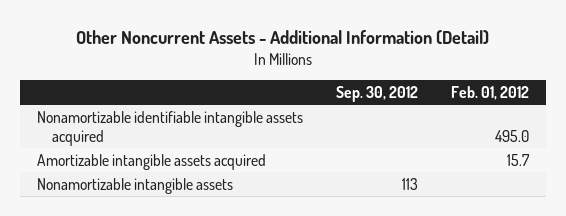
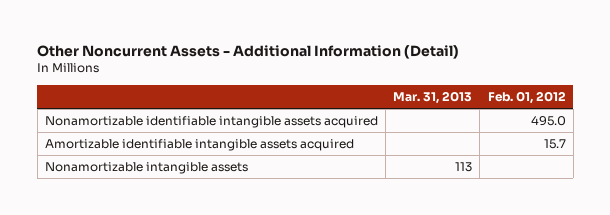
- | Sep. 30, 2012 | Feb. 01, 2012
+ | Mar. 31, 2013 | Feb. 01, 2012
- Amortizable intangible assets acquired | | 15.7
+ Amortizable identifiable intangible assets acquired | | 15.7

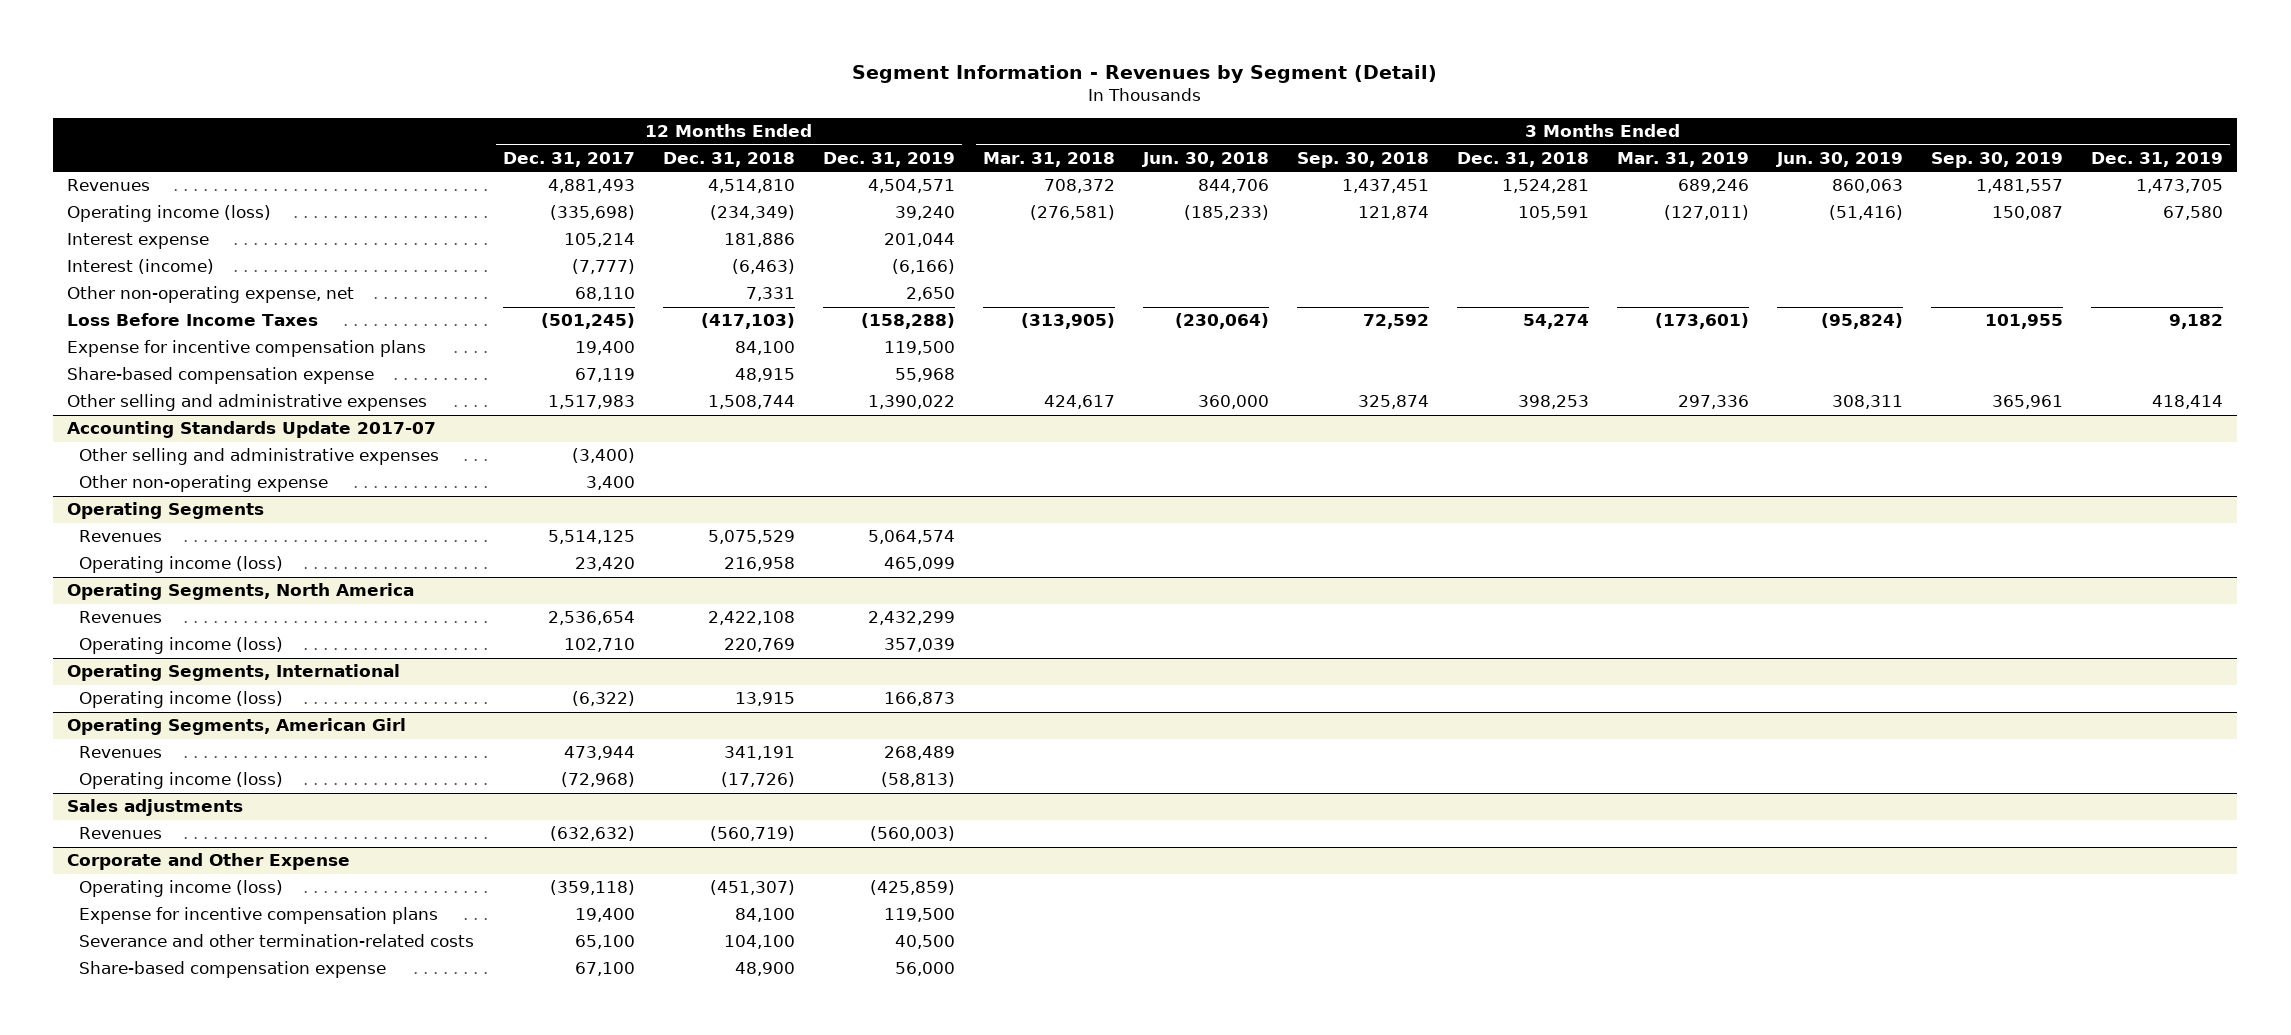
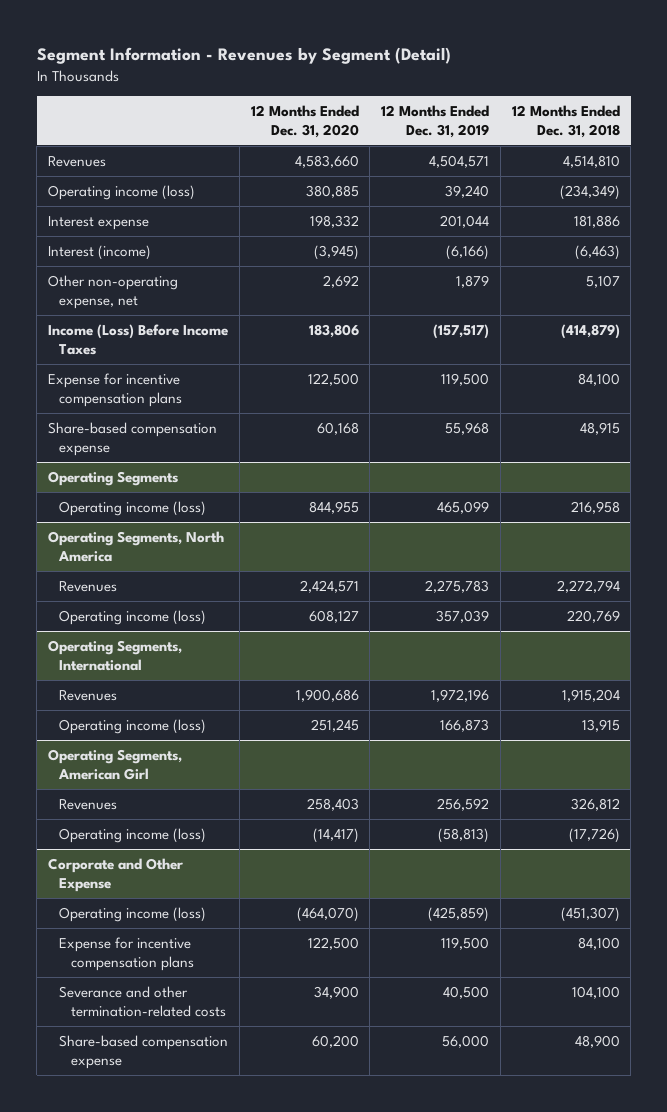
- | 12 Months Ended Dec. 31, 2017 | 12 Months Ended Dec. 31, 2018 | 12 Months Ended Dec. 31, 2019 | 3 Months Ended Mar. 31, 2018 | 3 Months Ended Jun. 30, 2018 | 3 Months Ended Sep. 30, 2018 | 3 Months Ended Dec. 31, 2018 | 3 Months Ended Mar. 31, 2019 | 3 Months Ended Jun. 30, 2019 | 3 Months Ended Sep. 30, 2019 | 3 Months Ended Dec. 31, 2019
+ | 12 Months Ended Dec. 31, 2020 | 12 Months Ended Dec. 31, 2019 | 12 Months Ended Dec. 31, 2018
- Other non-operating expense, net | 68,110 | 7,331 | 2,650 | | | | | | | |
- Loss Before Income Taxes | (501,245) | (417,103) | (158,288) | (313,905) | (230,064) | 72,592 | 54,274 | (173,601) | (95,824) | 101,955 | 9,182
+ Other non-operating expense, net | 2,692 | 1,879 | 5,107
+ Income (Loss) Before Income Taxes | 183,806 | (157,517) | (414,879)
- Other selling and administrative expenses | 1,517,983 | 1,508,744 | 1,390,022 | 424,617 | 360,000 | 325,874 | 398,253 | 297,336 | 308,311 | 365,961 | 418,414
- Accounting Standards Update 2017-07
- Other selling and administrative expenses | (3,400) | | | | | | | | | |
- Other non-operating expense | 3,400 | | | | | | | | | |
@ Operating Segments
- Revenues | 5,514,125 | 5,075,529 | 5,064,574 | | | | | | | |
@ Operating Segments, North America
- Revenues | 2,536,654 | 2,422,108 | 2,432,299 | | | | | | | |
+ Revenues | 2,424,571 | 2,275,783 | 2,272,794
@ Operating Segments, International
+ Revenues | 1,900,686 | 1,972,196 | 1,915,204
@ Operating Segments, American Girl
- Revenues | 473,944 | 341,191 | 268,489 | | | | | | | |
+ Revenues | 258,403 | 256,592 | 326,812
- Sales adjustments
- Revenues | (632,632) | (560,719) | (560,003) | | | | | | | |

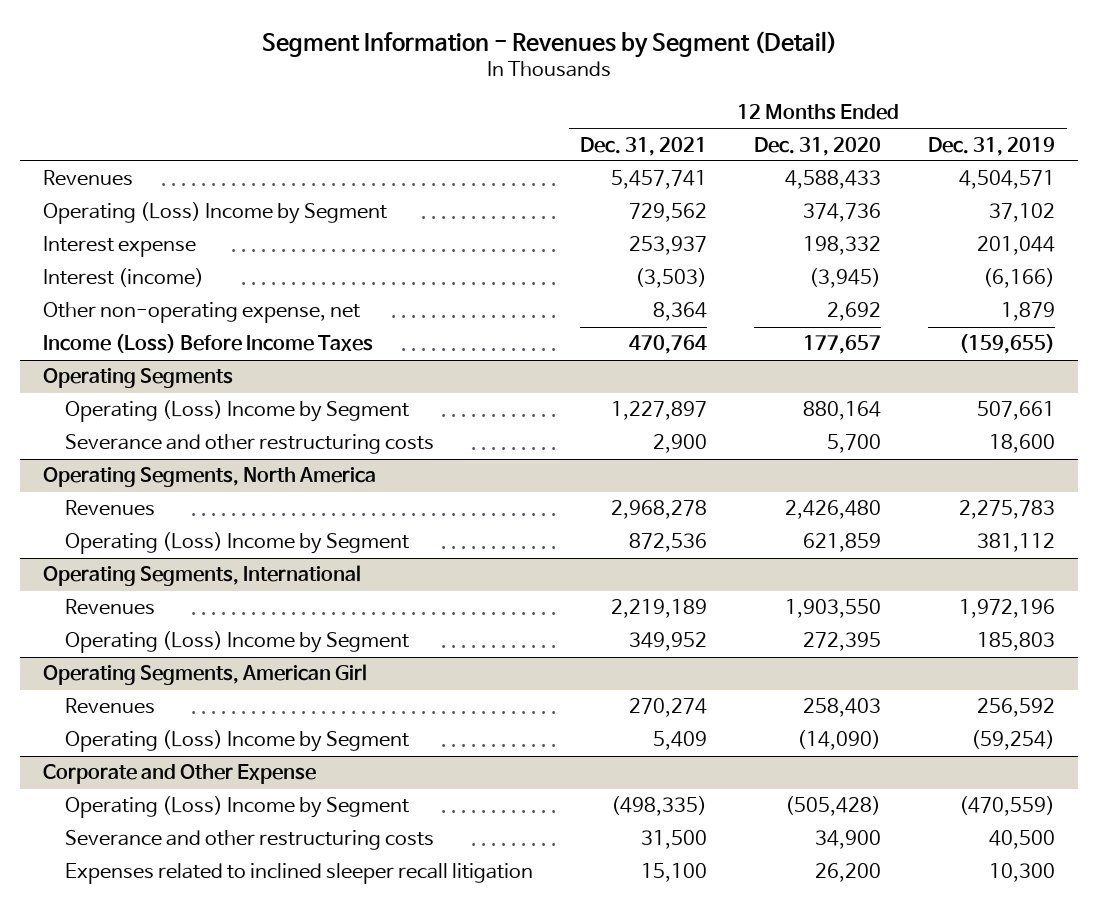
- | 12 Months Ended Dec. 31, 2020 | 12 Months Ended Dec. 31, 2019 | 12 Months Ended Dec. 31, 2018
+ | 12 Months Ended Dec. 31, 2021 | 12 Months Ended Dec. 31, 2020 | 12 Months Ended Dec. 31, 2019
- Revenues | 4,583,660 | 4,504,571 | 4,514,810
- Operating income (loss) | 380,885 | 39,240 | (234,349)
+ Revenues | 5,457,741 | 4,588,433 | 4,504,571
+ Operating (Loss) Income by Segment | 729,562 | 374,736 | 37,102
- Income (Loss) Before Income Taxes | 183,806 | (157,517) | (414,879)
- Expense for incentive compensation plans | 122,500 | 119,500 | 84,100
- Share-based compensation expense | 60,168 | 55,968 | 48,915
+ Income (Loss) Before Income Taxes | 470,764 | 177,657 | (159,655)
@ Operating Segments
- Operating income (loss) | 844,955 | 465,099 | 216,958
+ Operating (Loss) Income by Segment | 1,227,897 | 880,164 | 507,661
+ Severance and other restructuring costs | 2,900 | 5,700 | 18,600
@ Operating Segments, North America
- Revenues | 2,424,571 | 2,275,783 | 2,272,794
- Operating income (loss) | 608,127 | 357,039 | 220,769
+ Revenues | 2,968,278 | 2,426,480 | 2,275,783
+ Operating (Loss) Income by Segment | 872,536 | 621,859 | 381,112
@ Operating Segments, International
- Revenues | 1,900,686 | 1,972,196 | 1,915,204
- Operating income (loss) | 251,245 | 166,873 | 13,915
+ Revenues | 2,219,189 | 1,903,550 | 1,972,196
+ Operating (Loss) Income by Segment | 349,952 | 272,395 | 185,803
@ Operating Segments, American Girl
- Operating income (loss) | (14,417) | (58,813) | (17,726)
+ Operating (Loss) Income by Segment | 5,409 | (14,090) | (59,254)
@ Corporate and Other Expense
- Operating income (loss) | (464,070) | (425,859) | (451,307)
- Expense for incentive compensation plans | 122,500 | 119,500 | 84,100
- Severance and other termination-related costs | 34,900 | 40,500 | 104,100
- Share-based compensation expense | 60,200 | 56,000 | 48,900
+ Operating (Loss) Income by Segment | (498,335) | (505,428) | (470,559)
+ Severance and other restructuring costs | 31,500 | 34,900 | 40,500
+ Expenses related to inclined sleeper recall litigation | 15,100 | 26,200 | 10,300

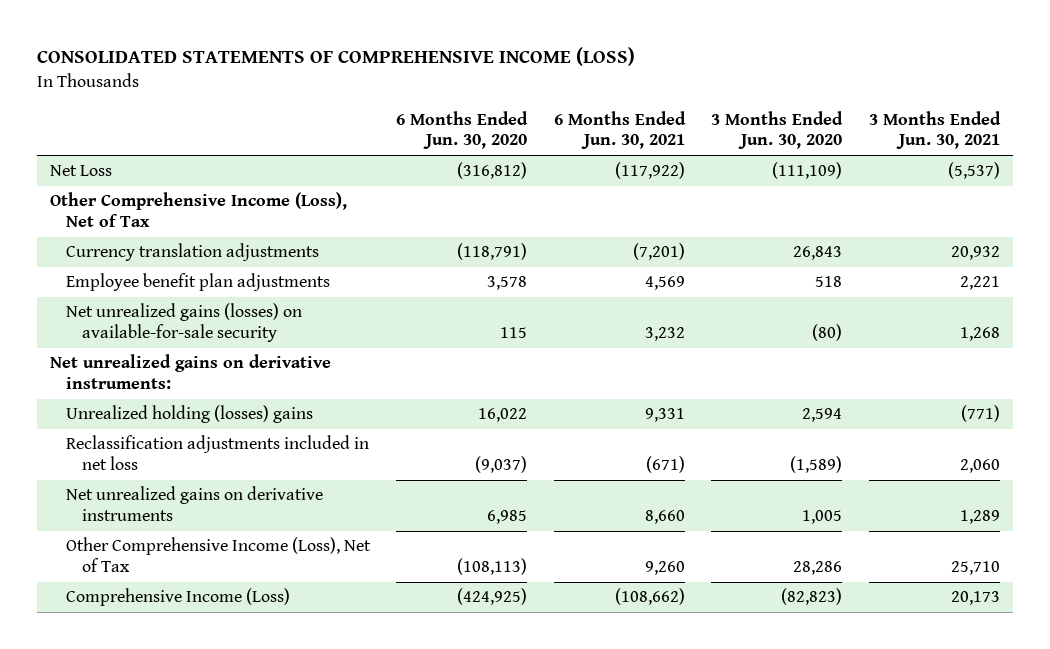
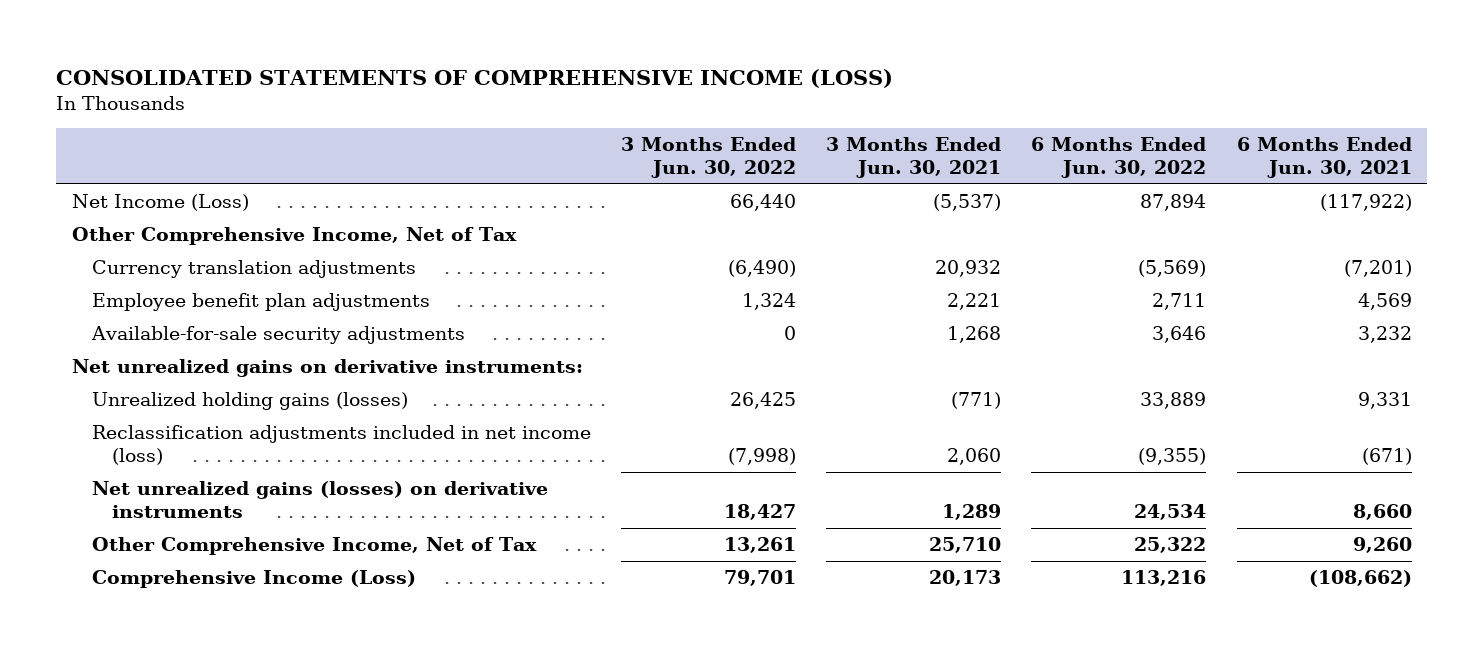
- | 6 Months Ended Jun. 30, 2020 | 6 Months Ended Jun. 30, 2021 | 3 Months Ended Jun. 30, 2020 | 3 Months Ended Jun. 30, 2021
+ | 3 Months Ended Jun. 30, 2022 | 3 Months Ended Jun. 30, 2021 | 6 Months Ended Jun. 30, 2022 | 6 Months Ended Jun. 30, 2021
- Net Loss | (316,812) | (117,922) | (111,109) | (5,537)
- Other Comprehensive Income (Loss), Net of Tax
+ Net Income (Loss) | 66,440 | (5,537) | 87,894 | (117,922)
+ Other Comprehensive Income, Net of Tax
- Net unrealized gains (losses) on available-for-sale security | 115 | 3,232 | (80) | 1,268
+ Available-for-sale security adjustments | 0 | 1,268 | 3,646 | 3,232
- Unrealized holding (losses) gains | 16,022 | 9,331 | 2,594 | (771)
- Reclassification adjustments included in net loss | (9,037) | (671) | (1,589) | 2,060
- Net unrealized gains on derivative instruments | 6,985 | 8,660 | 1,005 | 1,289
- Other Comprehensive Income (Loss), Net of Tax | (108,113) | 9,260 | 28,286 | 25,710
+ Unrealized holding gains (losses) | 26,425 | (771) | 33,889 | 9,331
+ Reclassification adjustments included in net income (loss) | (7,998) | 2,060 | (9,355) | (671)
+ Net unrealized gains (losses) on derivative instruments | 18,427 | 1,289 | 24,534 | 8,660
+ Other Comprehensive Income, Net of Tax | 13,261 | 25,710 | 25,322 | 9,260

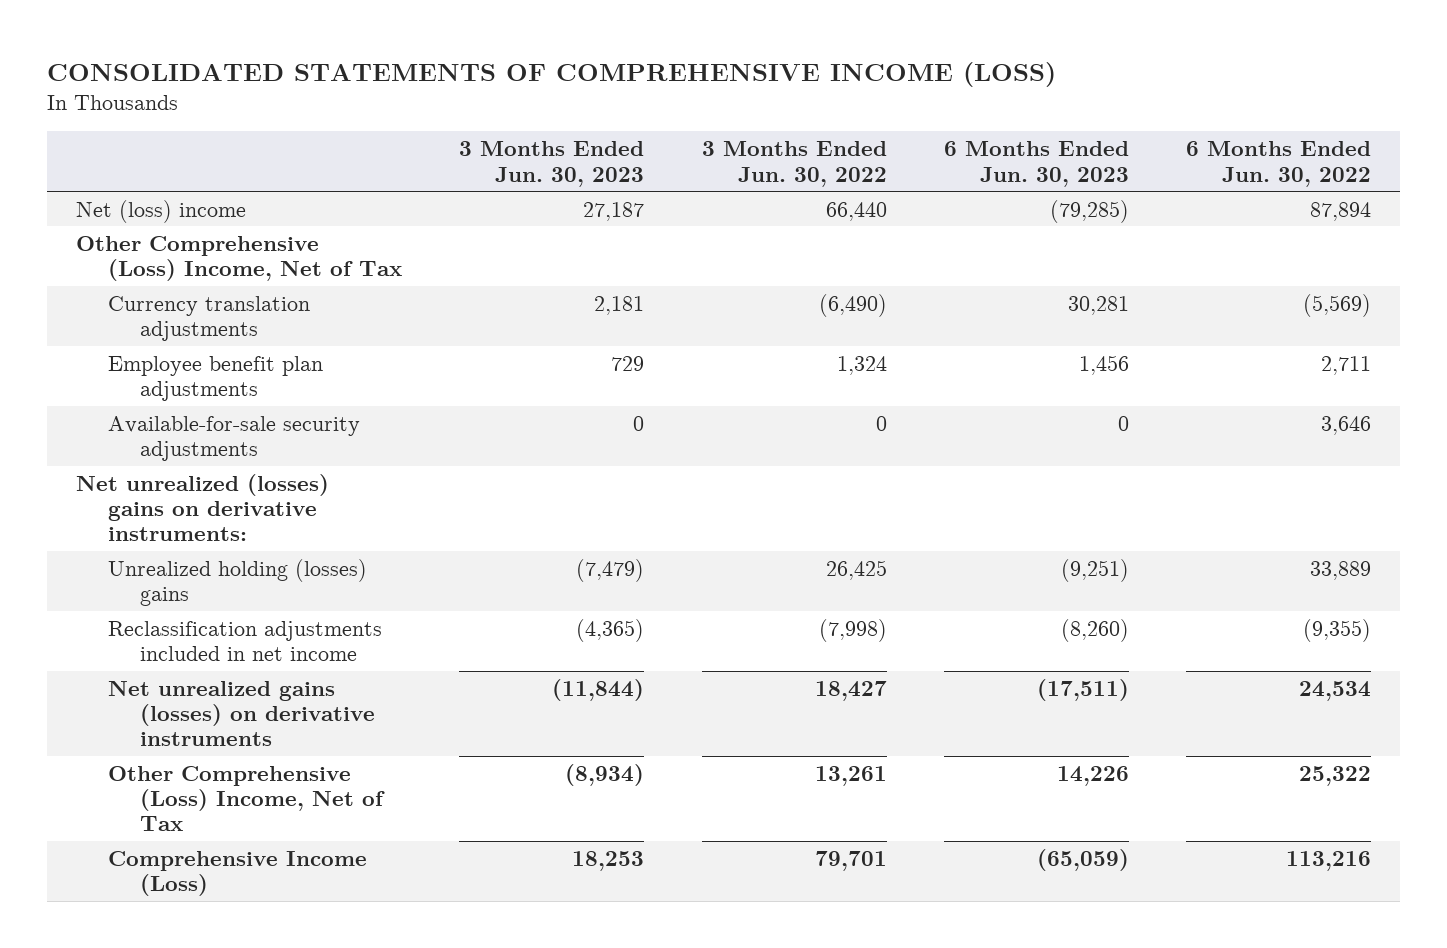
- | 3 Months Ended Jun. 30, 2022 | 3 Months Ended Jun. 30, 2021 | 6 Months Ended Jun. 30, 2022 | 6 Months Ended Jun. 30, 2021
+ | 3 Months Ended Jun. 30, 2023 | 3 Months Ended Jun. 30, 2022 | 6 Months Ended Jun. 30, 2023 | 6 Months Ended Jun. 30, 2022
- Net Income (Loss) | 66,440 | (5,537) | 87,894 | (117,922)
- Other Comprehensive Income, Net of Tax
+ Net (loss) income | 27,187 | 66,440 | (79,285) | 87,894
+ Other Comprehensive (Loss) Income, Net of Tax
- Net unrealized gains on derivative instruments:
- Unrealized holding gains (losses) | 26,425 | (771) | 33,889 | 9,331
- Reclassification adjustments included in net income (loss) | (7,998) | 2,060 | (9,355) | (671)
+ Net unrealized (losses) gains on derivative instruments:
+ Unrealized holding (losses) gains | (7,479) | 26,425 | (9,251) | 33,889
+ Reclassification adjustments included in net income | (4,365) | (7,998) | (8,260) | (9,355)
- Other Comprehensive Income, Net of Tax | 13,261 | 25,710 | 25,322 | 9,260
+ Other Comprehensive (Loss) Income, Net of Tax | (8,934) | 13,261 | 14,226 | 25,322

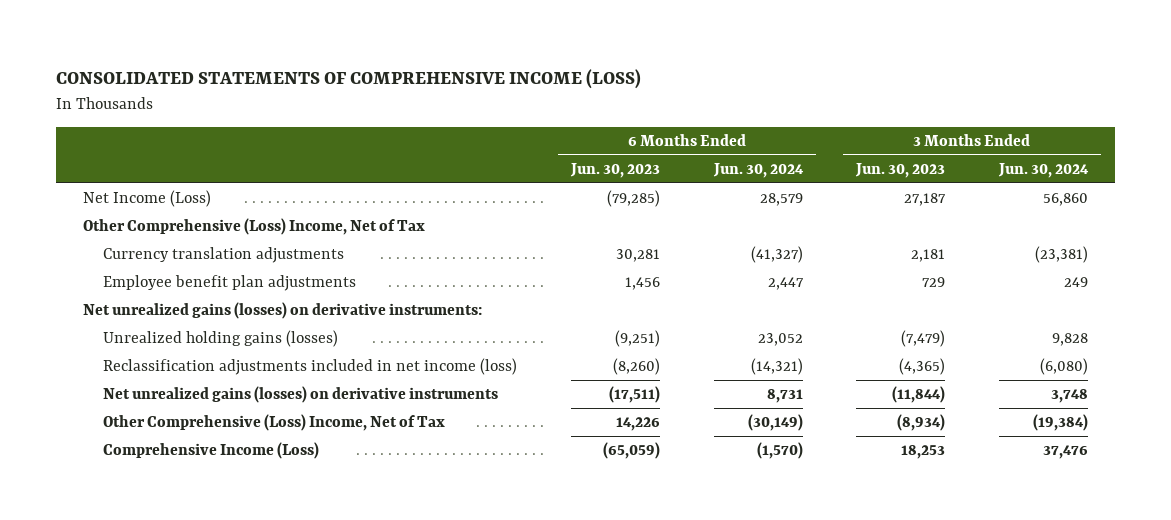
- | 3 Months Ended Jun. 30, 2023 | 3 Months Ended Jun. 30, 2022 | 6 Months Ended Jun. 30, 2023 | 6 Months Ended Jun. 30, 2022
+ | 6 Months Ended Jun. 30, 2023 | 6 Months Ended Jun. 30, 2024 | 3 Months Ended Jun. 30, 2023 | 3 Months Ended Jun. 30, 2024
- Net (loss) income | 27,187 | 66,440 | (79,285) | 87,894
+ Net Income (Loss) | (79,285) | 28,579 | 27,187 | 56,860
- Available-for-sale security adjustments | 0 | 0 | 0 | 3,646
- Net unrealized (losses) gains on derivative instruments:
- Unrealized holding (losses) gains | (7,479) | 26,425 | (9,251) | 33,889
- Reclassification adjustments included in net income | (4,365) | (7,998) | (8,260) | (9,355)
+ Net unrealized gains (losses) on derivative instruments:
+ Unrealized holding gains (losses) | (9,251) | 23,052 | (7,479) | 9,828
+ Reclassification adjustments included in net income (loss) | (8,260) | (14,321) | (4,365) | (6,080)

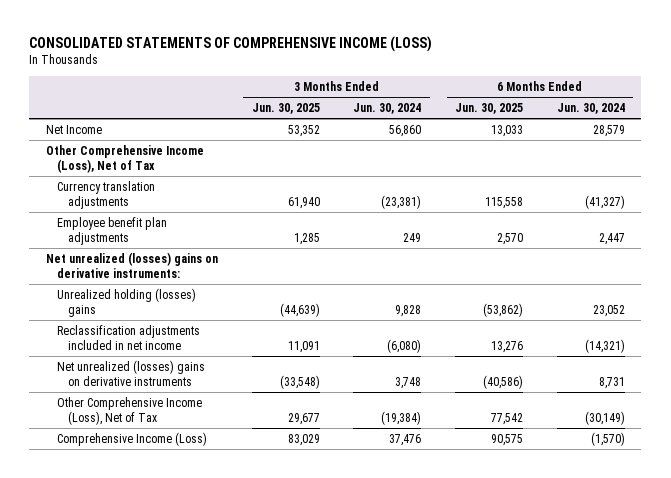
- | 6 Months Ended Jun. 30, 2023 | 6 Months Ended Jun. 30, 2024 | 3 Months Ended Jun. 30, 2023 | 3 Months Ended Jun. 30, 2024
+ | 3 Months Ended Jun. 30, 2025 | 3 Months Ended Jun. 30, 2024 | 6 Months Ended Jun. 30, 2025 | 6 Months Ended Jun. 30, 2024
- Net Income (Loss) | (79,285) | 28,579 | 27,187 | 56,860
- Other Comprehensive (Loss) Income, Net of Tax
+ Net Income | 53,352 | 56,860 | 13,033 | 28,579
+ Other Comprehensive Income (Loss), Net of Tax
- Net unrealized gains (losses) on derivative instruments:
- Unrealized holding gains (losses) | (9,251) | 23,052 | (7,479) | 9,828
- Reclassification adjustments included in net income (loss) | (8,260) | (14,321) | (4,365) | (6,080)
- Net unrealized gains (losses) on derivative instruments | (17,511) | 8,731 | (11,844) | 3,748
- Other Comprehensive (Loss) Income, Net of Tax | 14,226 | (30,149) | (8,934) | (19,384)
+ Net unrealized (losses) gains on derivative instruments:
+ Unrealized holding (losses) gains | (44,639) | 9,828 | (53,862) | 23,052
+ Reclassification adjustments included in net income | 11,091 | (6,080) | 13,276 | (14,321)
+ Net unrealized (losses) gains on derivative instruments | (33,548) | 3,748 | (40,586) | 8,731
+ Other Comprehensive Income (Loss), Net of Tax | 29,677 | (19,384) | 77,542 | (30,149)

